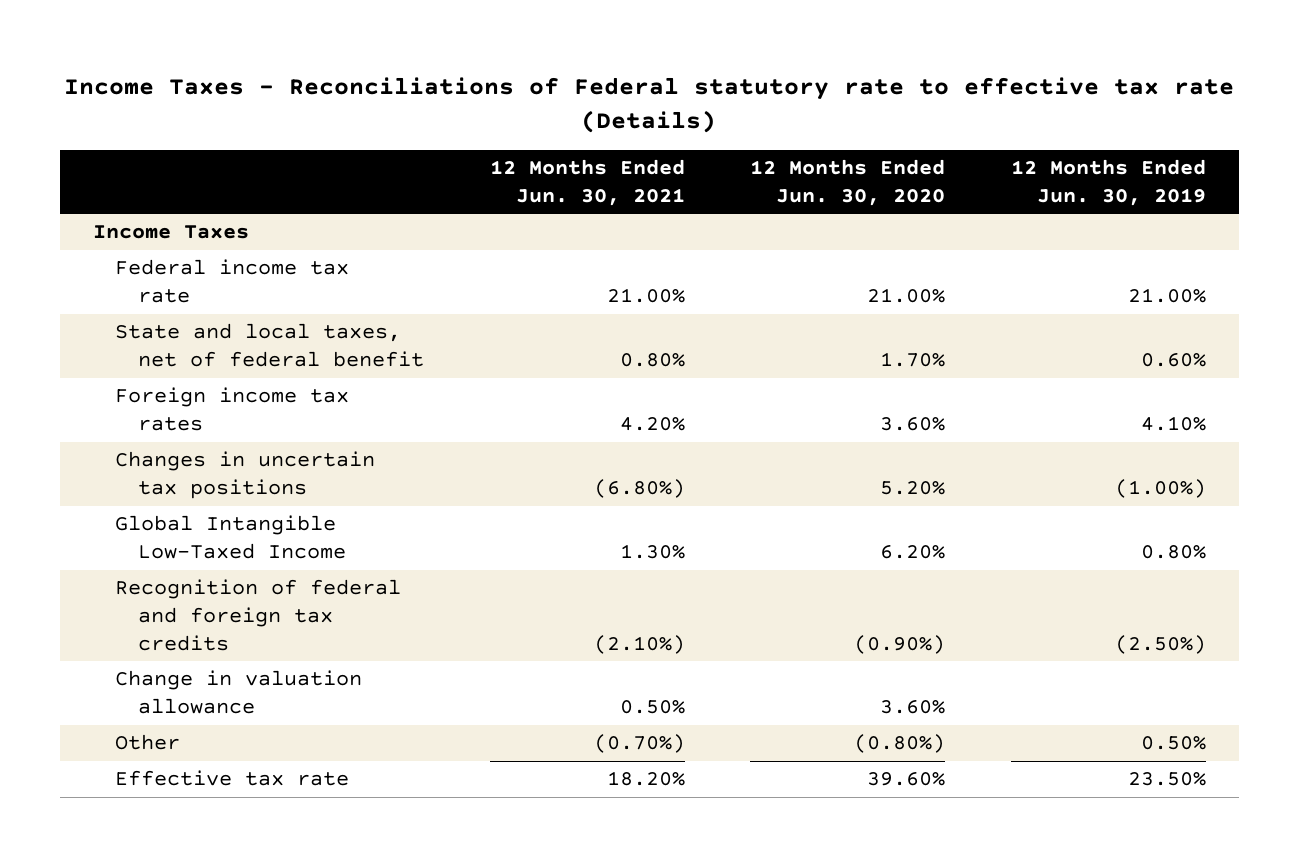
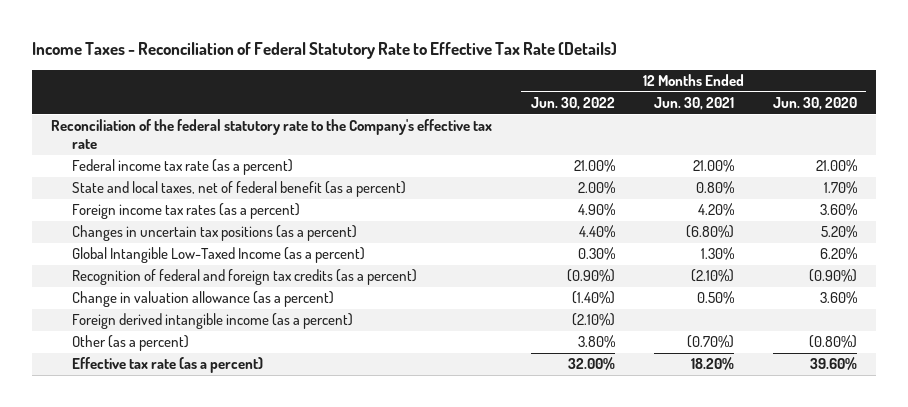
- Income Taxes - Reconciliations of Federal statutory rate to effective tax rate (Details)
+ Income Taxes - Reconciliation of Federal Statutory Rate to Effective Tax Rate (Details)
- | 12 Months Ended Jun. 30, 2021 | 12 Months Ended Jun. 30, 2020 | 12 Months Ended Jun. 30, 2019
+ | 12 Months Ended Jun. 30, 2022 | 12 Months Ended Jun. 30, 2021 | 12 Months Ended Jun. 30, 2020
- Income Taxes
- Federal income tax rate | 21.00% | 21.00% | 21.00%
- State and local taxes, net of federal benefit | 0.80% | 1.70% | 0.60%
- Foreign income tax rates | 4.20% | 3.60% | 4.10%
- Changes in uncertain tax positions | (6.80%) | 5.20% | (1.00%)
- Global Intangible Low-Taxed Income | 1.30% | 6.20% | 0.80%
- Recognition of federal and foreign tax credits | (2.10%) | (0.90%) | (2.50%)
- Change in valuation allowance | 0.50% | 3.60% |
- Other | (0.70%) | (0.80%) | 0.50%
- Effective tax rate | 18.20% | 39.60% | 23.50%
+ Reconciliation of the federal statutory rate to the Company's effective tax rate
+ Federal income tax rate (as a percent) | 21.00% | 21.00% | 21.00%
+ State and local taxes, net of federal benefit (as a percent) | 2.00% | 0.80% | 1.70%
+ Foreign income tax rates (as a percent) | 4.90% | 4.20% | 3.60%
+ Changes in uncertain tax positions (as a percent) | 4.40% | (6.80%) | 5.20%
+ Global Intangible Low-Taxed Income (as a percent) | 0.30% | 1.30% | 6.20%
+ Recognition of federal and foreign tax credits (as a percent) | (0.90%) | (2.10%) | (0.90%)
+ Change in valuation allowance (as a percent) | (1.40%) | 0.50% | 3.60%
+ Foreign derived intangible income (as a percent) | (2.10%) | |
+ Other (as a percent) | 3.80% | (0.70%) | (0.80%)
+ Effective tax rate (as a percent) | 32.00% | 18.20% | 39.60%

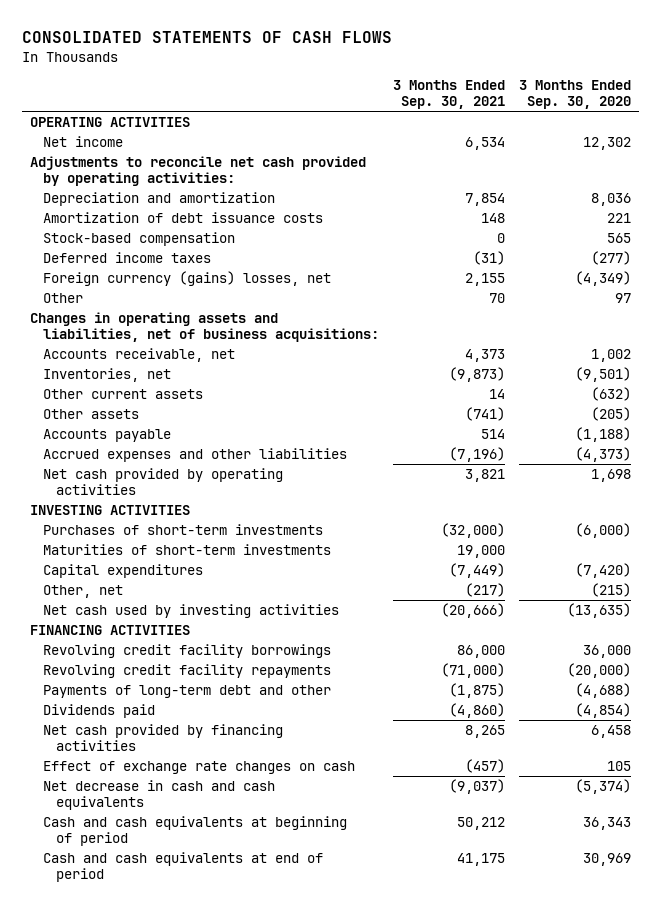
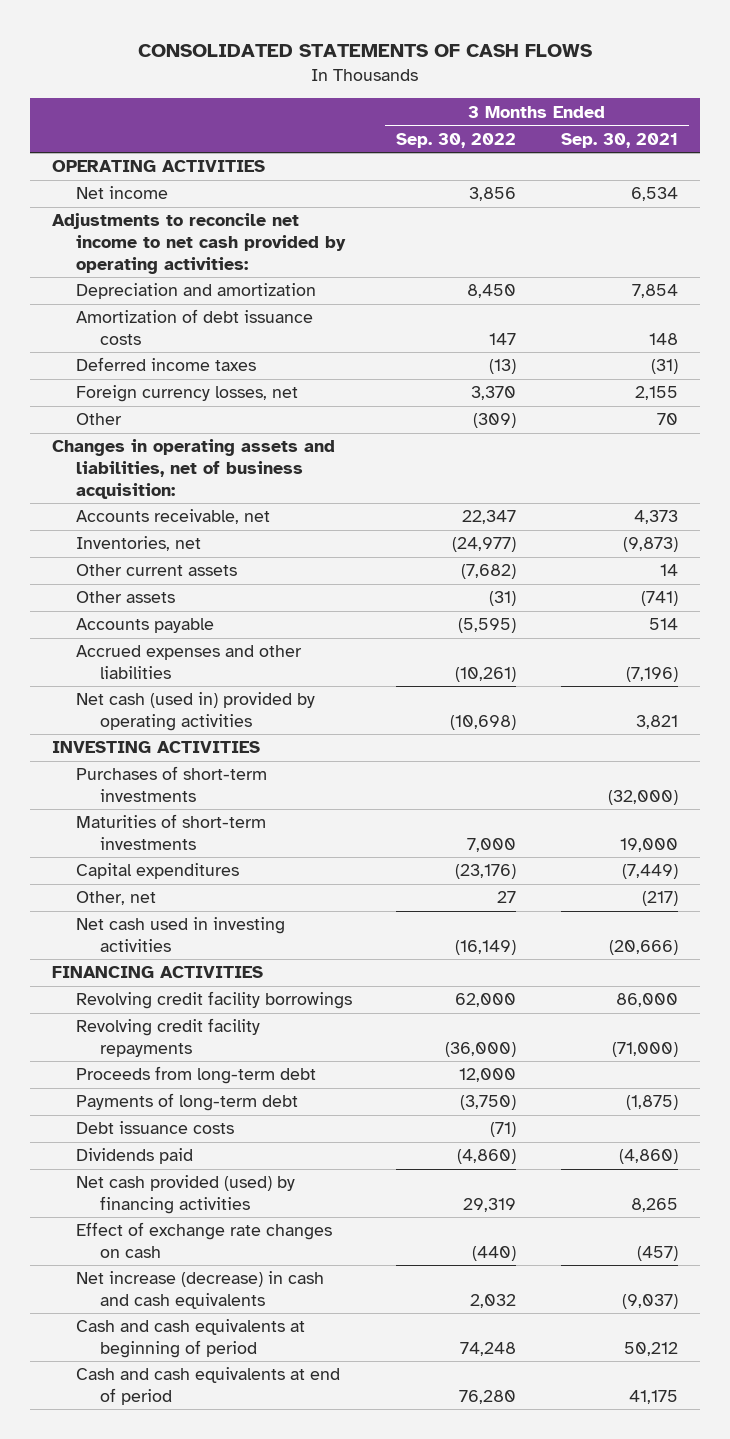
- | 3 Months Ended Sep. 30, 2021 | 3 Months Ended Sep. 30, 2020
+ | 3 Months Ended Sep. 30, 2022 | 3 Months Ended Sep. 30, 2021
- Adjustments to reconcile net cash provided by operating activities:
+ Adjustments to reconcile net income to net cash provided by operating activities:
- Stock-based compensation | 0 | 565
- Foreign currency (gains) losses, net | 2,155 | (4,349)
+ Foreign currency losses, net | 3,370 | 2,155
- Changes in operating assets and liabilities, net of business acquisitions:
+ Changes in operating assets and liabilities, net of business acquisition:
- Net cash provided by operating activities | 3,821 | 1,698
+ Net cash (used in) provided by operating activities | (10,698) | 3,821
- Net cash used by investing activities | (20,666) | (13,635)
+ Net cash used in investing activities | (16,149) | (20,666)
- Payments of long-term debt and other | (1,875) | (4,688)
+ Proceeds from long-term debt | 12,000 |
+ Payments of long-term debt | (3,750) | (1,875)
+ Debt issuance costs | (71) |
- Net cash provided by financing activities | 8,265 | 6,458
+ Net cash provided (used) by financing activities | 29,319 | 8,265
- Net decrease in cash and cash equivalents | (9,037) | (5,374)
+ Net increase (decrease) in cash and cash equivalents | 2,032 | (9,037)

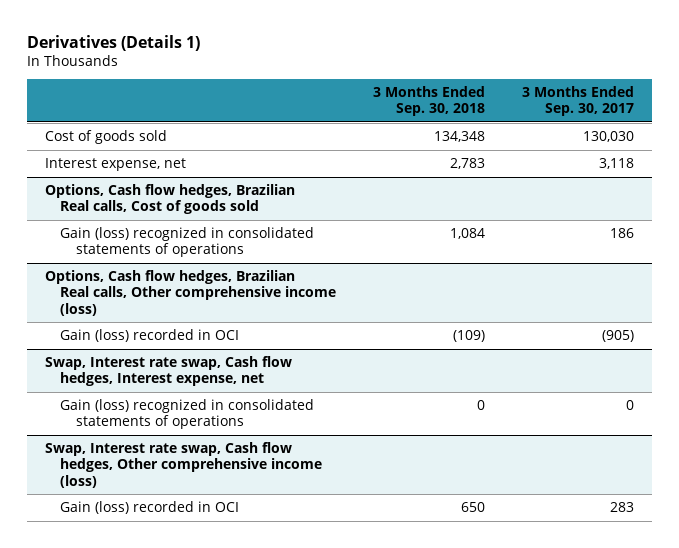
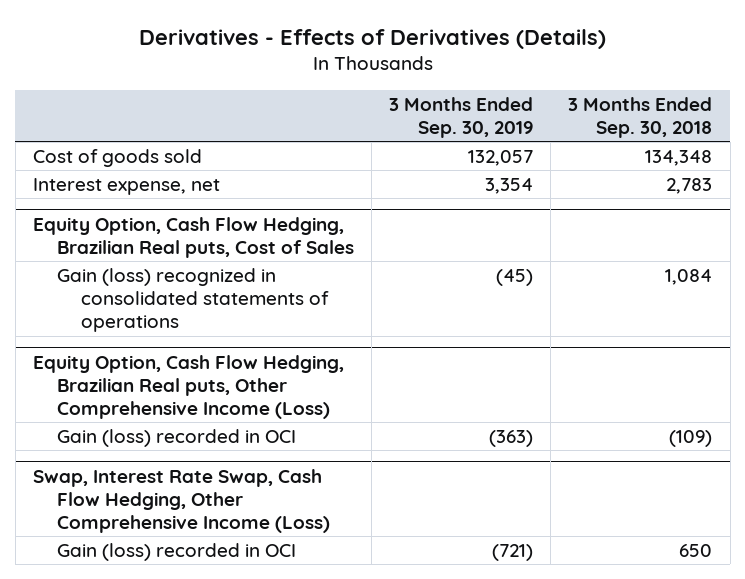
- Derivatives (Details 1)
+ Derivatives - Effects of Derivatives (Details)
- | 3 Months Ended Sep. 30, 2018 | 3 Months Ended Sep. 30, 2017
+ | 3 Months Ended Sep. 30, 2019 | 3 Months Ended Sep. 30, 2018
- Options, Cash flow hedges, Brazilian Real calls, Cost of goods sold
+ Equity Option, Cash Flow Hedging, Brazilian Real puts, Cost of Sales
- Options, Cash flow hedges, Brazilian Real calls, Other comprehensive income (loss)
+ Equity Option, Cash Flow Hedging, Brazilian Real puts, Other Comprehensive Income (Loss)
- Swap, Interest rate swap, Cash flow hedges, Interest expense, net
- Gain (loss) recognized in consolidated statements of operations | 0 | 0
- Swap, Interest rate swap, Cash flow hedges, Other comprehensive income (loss)
+ Swap, Interest Rate Swap, Cash Flow Hedging, Other Comprehensive Income (Loss)

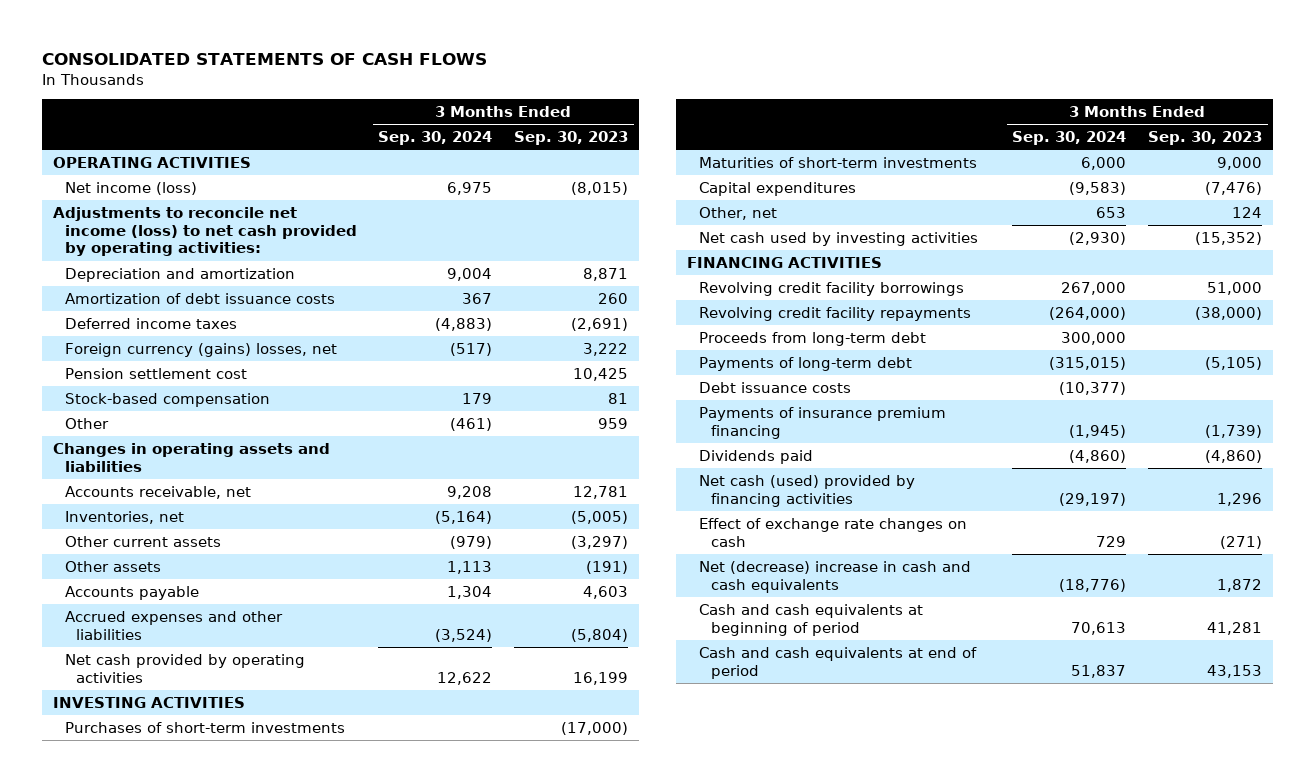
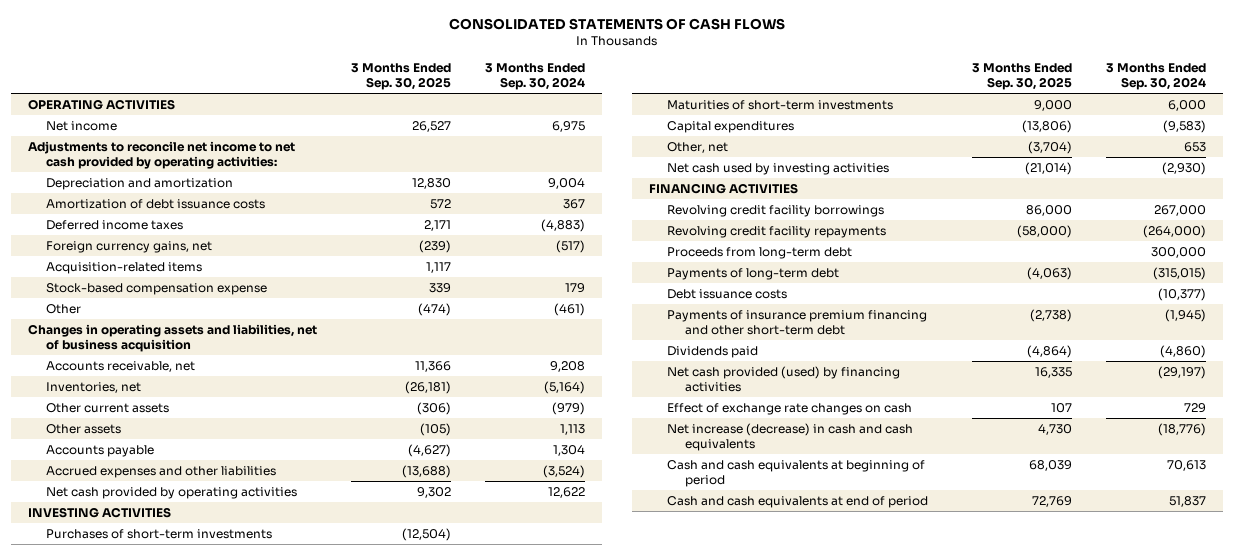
- | 3 Months Ended Sep. 30, 2024 | 3 Months Ended Sep. 30, 2023
+ | 3 Months Ended Sep. 30, 2025 | 3 Months Ended Sep. 30, 2024
- Net income (loss) | 6,975 | (8,015)
- Adjustments to reconcile net income (loss) to net cash provided by operating activities:
+ Net income | 26,527 | 6,975
+ Adjustments to reconcile net income to net cash provided by operating activities:
- Foreign currency (gains) losses, net | (517) | 3,222
- Pension settlement cost | | 10,425
- Stock-based compensation | 179 | 81
+ Foreign currency gains, net | (239) | (517)
+ Acquisition-related items | 1,117 |
+ Stock-based compensation expense | 339 | 179
- Changes in operating assets and liabilities
+ Changes in operating assets and liabilities, net of business acquisition
- Payments of insurance premium financing | (1,945) | (1,739)
+ Payments of insurance premium financing and other short-term debt | (2,738) | (1,945)
- Net cash (used) provided by financing activities | (29,197) | 1,296
+ Net cash provided (used) by financing activities | 16,335 | (29,197)
- Net (decrease) increase in cash and cash equivalents | (18,776) | 1,872
+ Net increase (decrease) in cash and cash equivalents | 4,730 | (18,776)

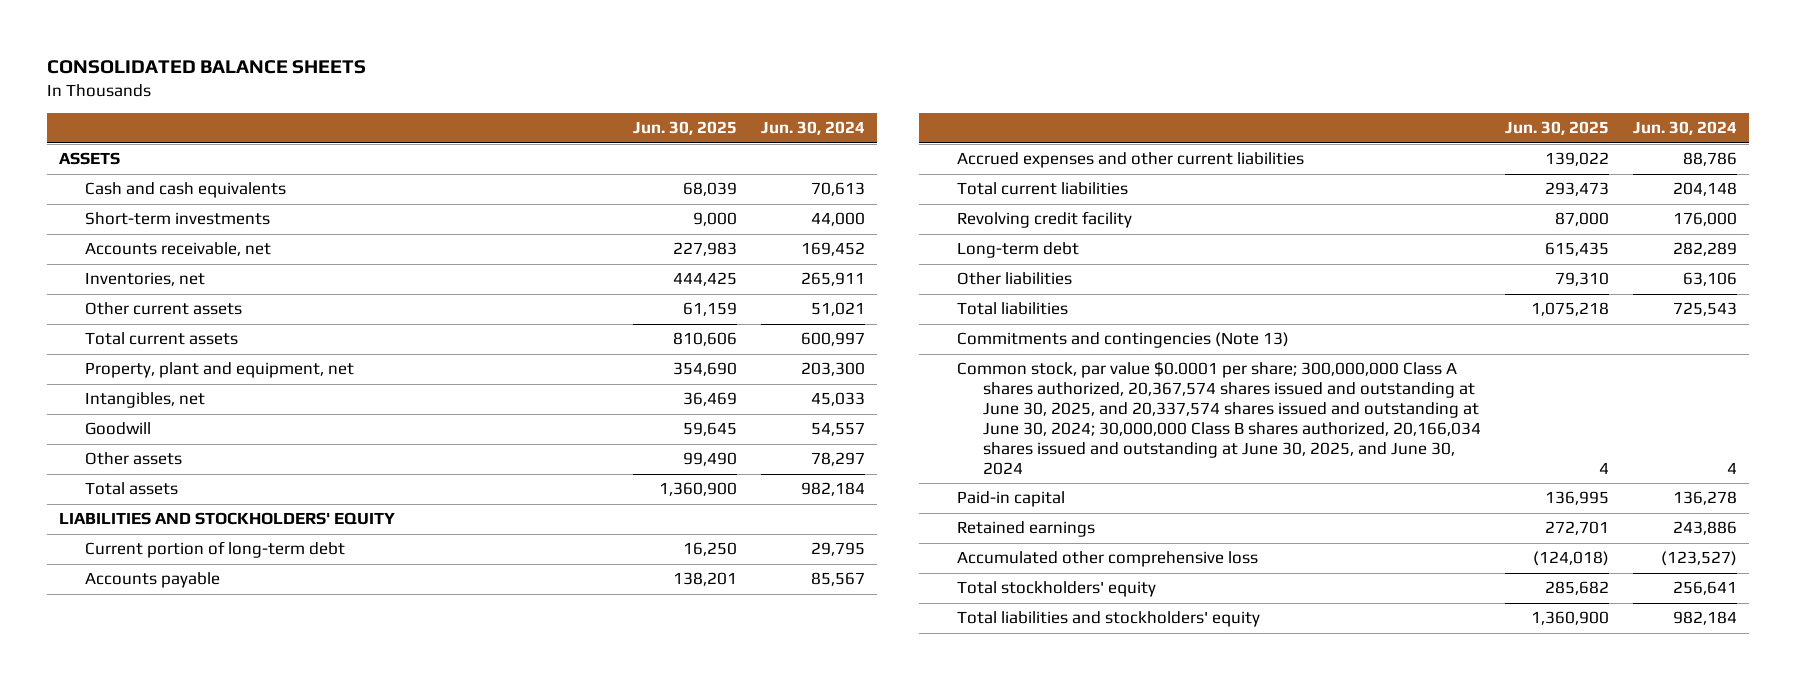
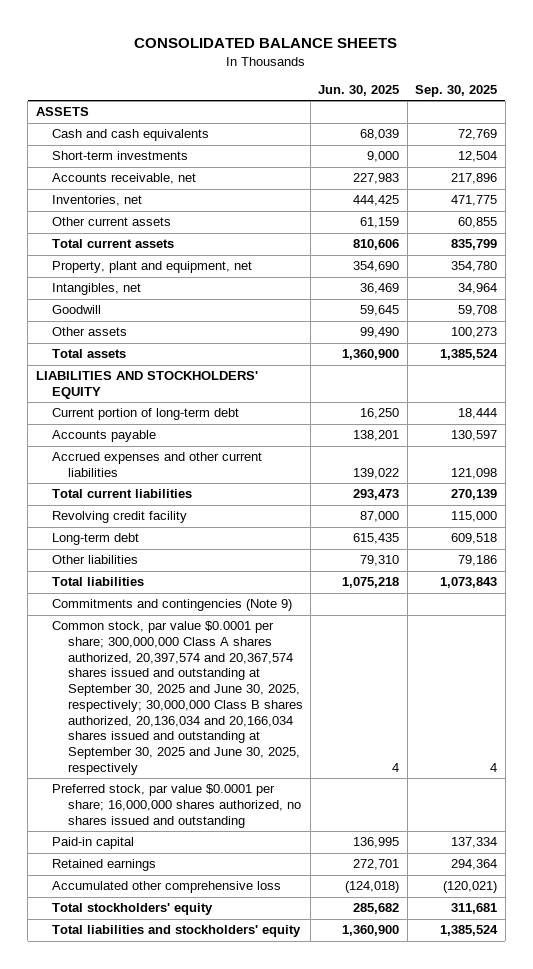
- | Jun. 30, 2025 | Jun. 30, 2024
+ | Jun. 30, 2025 | Sep. 30, 2025
- Commitments and contingencies (Note 13)
- Common stock, par value $0.0001 per share; 300,000,000 Class A shares authorized, 20,367,574 shares issued and outstanding at June 30, 2025, and 20,337,574 shares issued and outstanding at June 30, 2024; 30,000,000 Class B shares authorized, 20,166,034 shares issued and outstanding at June 30, 2025, and June 30, 2024 | 4 | 4
+ Commitments and contingencies (Note 9)
+ Common stock, par value $0.0001 per share; 300,000,000 Class A shares authorized, 20,397,574 and 20,367,574 shares issued and outstanding at September 30, 2025 and June 30, 2025, respectively; 30,000,000 Class B shares authorized, 20,136,034 and 20,166,034 shares issued and outstanding at September 30, 2025 and June 30, 2025, respectively | 4 | 4
+ Preferred stock, par value $0.0001 per share; 16,000,000 shares authorized, no shares issued and outstanding

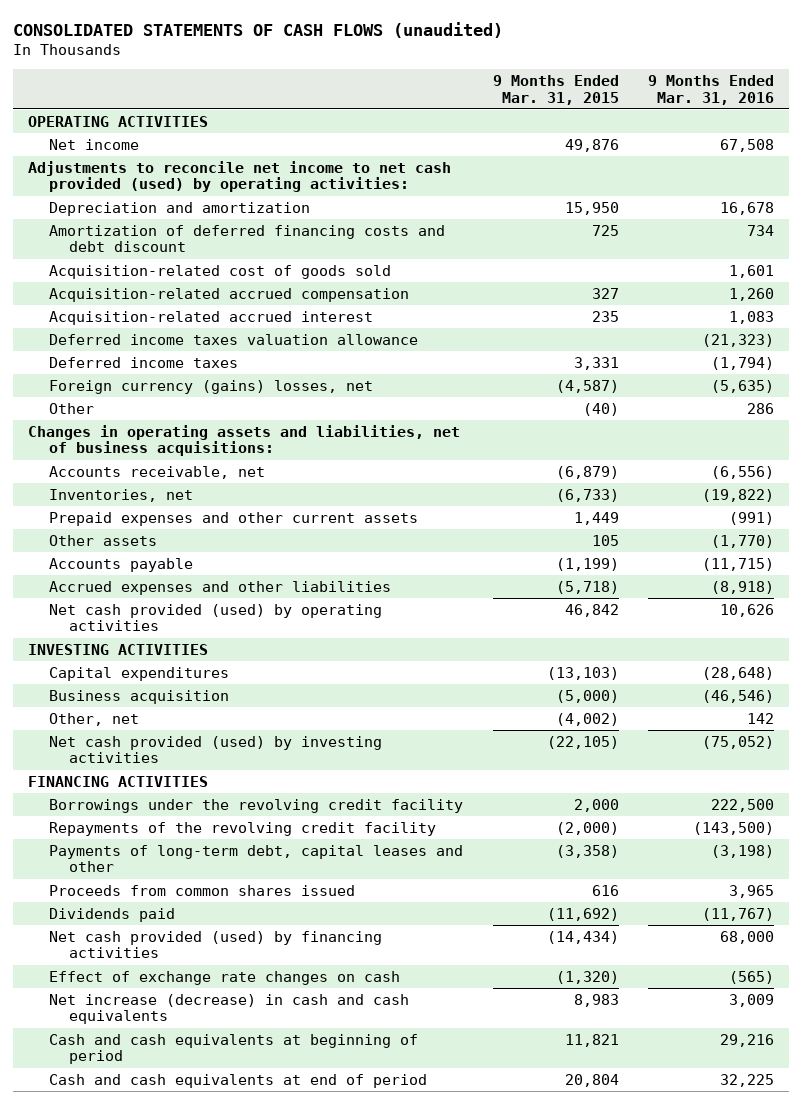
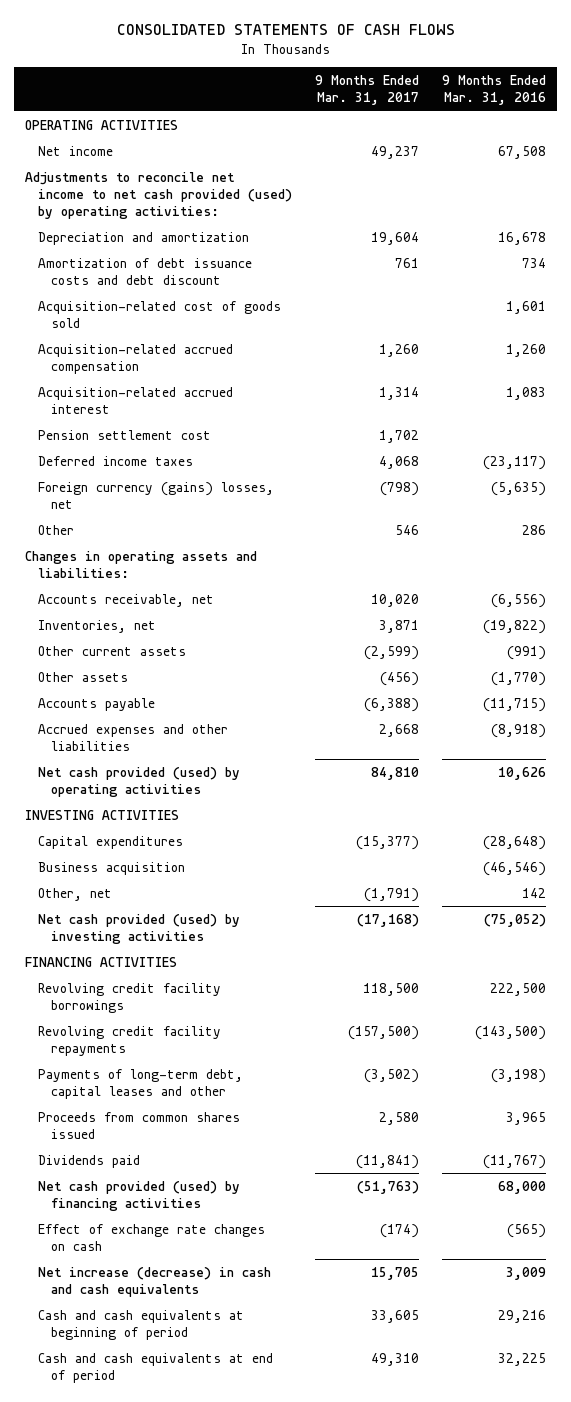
- CONSOLIDATED STATEMENTS OF CASH FLOWS (unaudited)
+ CONSOLIDATED STATEMENTS OF CASH FLOWS
- | 9 Months Ended Mar. 31, 2015 | 9 Months Ended Mar. 31, 2016
+ | 9 Months Ended Mar. 31, 2017 | 9 Months Ended Mar. 31, 2016
- Amortization of deferred financing costs and debt discount | 725 | 734
+ Amortization of debt issuance costs and debt discount | 761 | 734
- Deferred income taxes valuation allowance | | (21,323)
- Deferred income taxes | 3,331 | (1,794)
+ Pension settlement cost | 1,702 |
+ Deferred income taxes | 4,068 | (23,117)
- Changes in operating assets and liabilities, net of business acquisitions:
+ Changes in operating assets and liabilities:
- Prepaid expenses and other current assets | 1,449 | (991)
+ Other current assets | (2,599) | (991)
- Borrowings under the revolving credit facility | 2,000 | 222,500
- Repayments of the revolving credit facility | (2,000) | (143,500)
+ Revolving credit facility borrowings | 118,500 | 222,500
+ Revolving credit facility repayments | (157,500) | (143,500)

